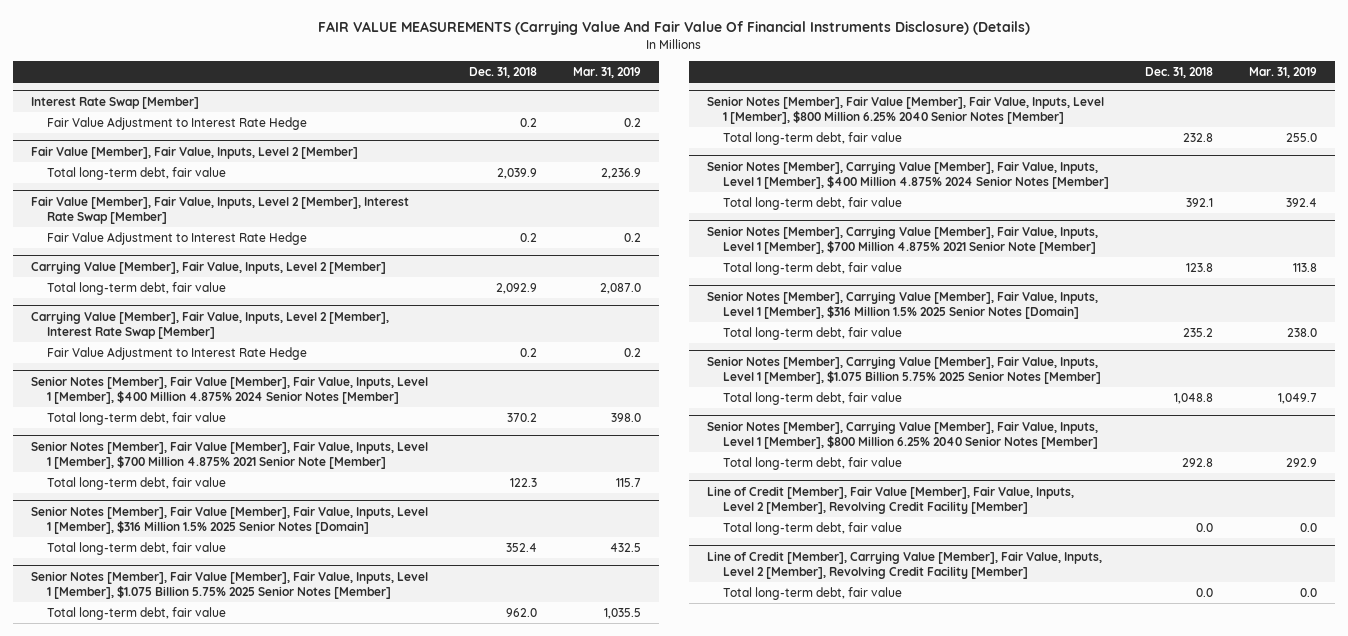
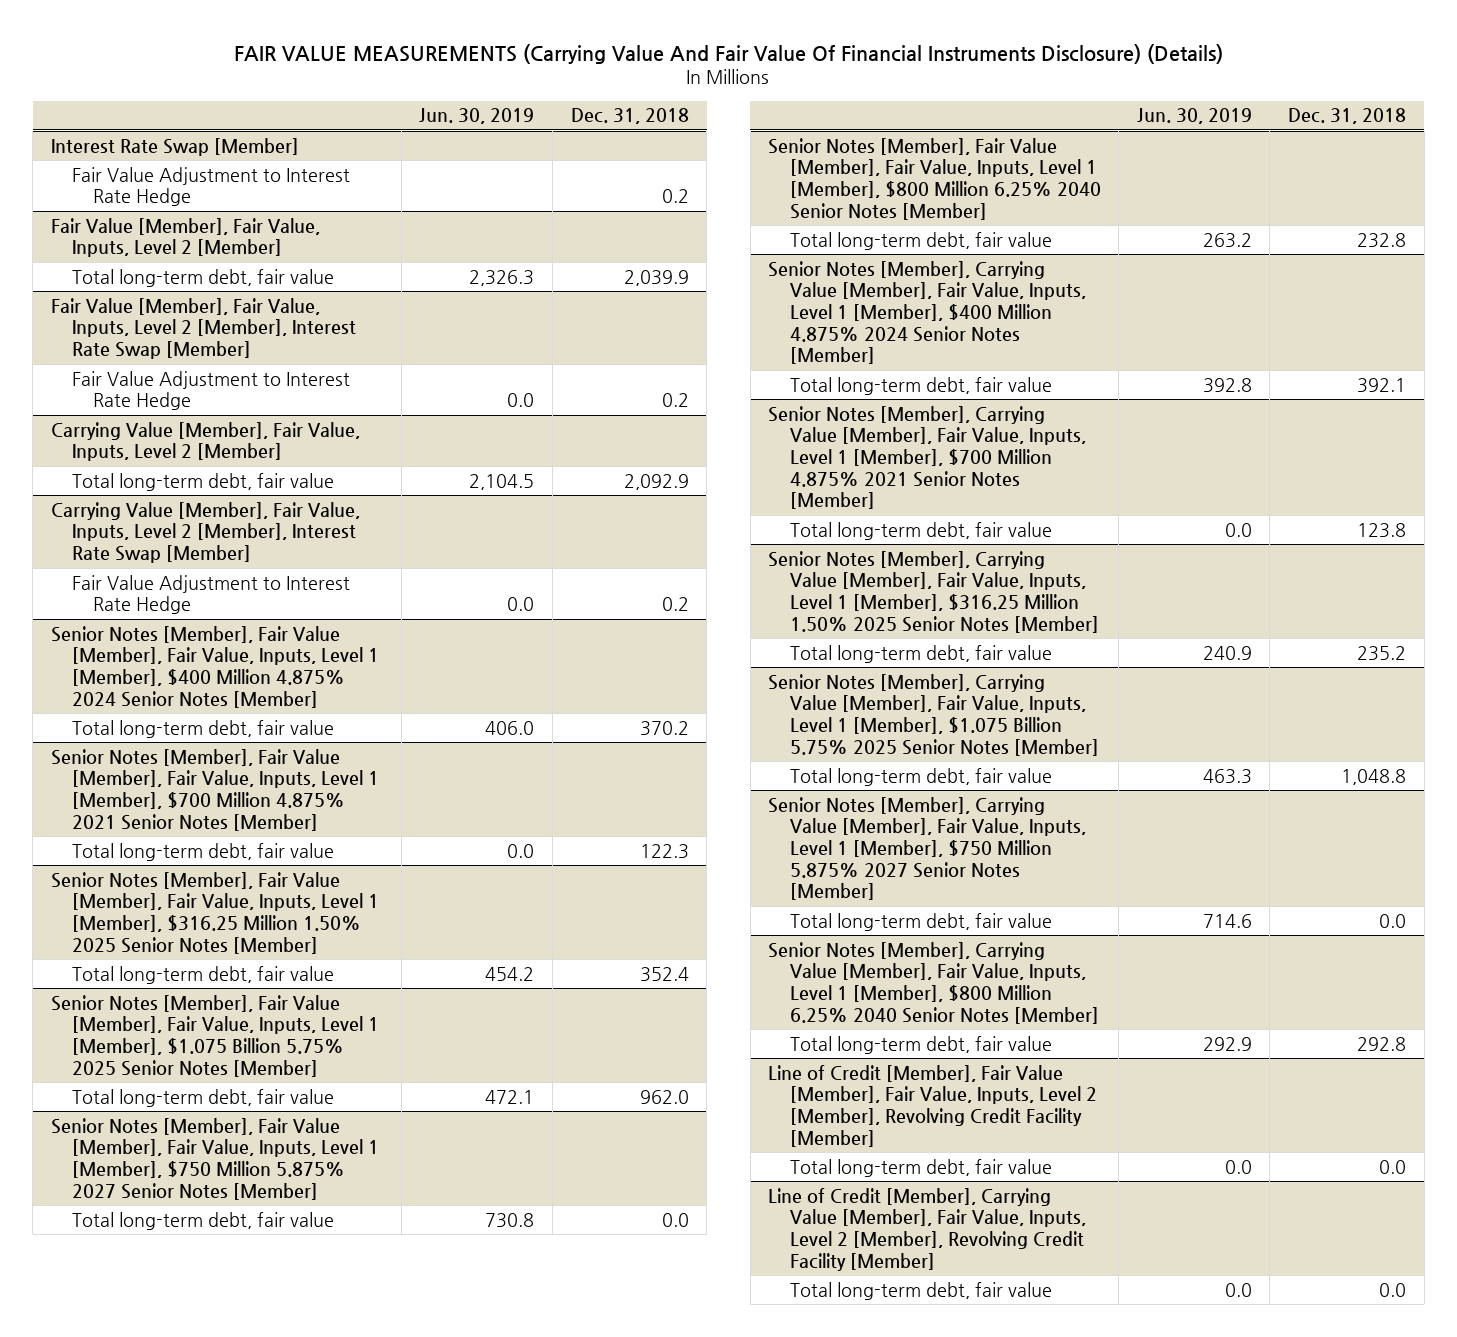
- | Dec. 31, 2018 | Mar. 31, 2019
+ | Jun. 30, 2019 | Dec. 31, 2018
- Senior Notes [Member], Fair Value [Member], Fair Value, Inputs, Level 1 [Member], $700 Million 4.875% 2021 Senior Note [Member]
+ Senior Notes [Member], Fair Value [Member], Fair Value, Inputs, Level 1 [Member], $700 Million 4.875% 2021 Senior Notes [Member]
- Senior Notes [Member], Fair Value [Member], Fair Value, Inputs, Level 1 [Member], $316 Million 1.5% 2025 Senior Notes [Domain]
+ Senior Notes [Member], Fair Value [Member], Fair Value, Inputs, Level 1 [Member], $316.25 Million 1.50% 2025 Senior Notes [Member]
+ Senior Notes [Member], Fair Value [Member], Fair Value, Inputs, Level 1 [Member], $750 Million 5.875% 2027 Senior Notes [Member]
+ Total long-term debt, fair value | 730.8 | 0.0
- Senior Notes [Member], Carrying Value [Member], Fair Value, Inputs, Level 1 [Member], $700 Million 4.875% 2021 Senior Note [Member]
+ Senior Notes [Member], Carrying Value [Member], Fair Value, Inputs, Level 1 [Member], $700 Million 4.875% 2021 Senior Notes [Member]
- Senior Notes [Member], Carrying Value [Member], Fair Value, Inputs, Level 1 [Member], $316 Million 1.5% 2025 Senior Notes [Domain]
+ Senior Notes [Member], Carrying Value [Member], Fair Value, Inputs, Level 1 [Member], $316.25 Million 1.50% 2025 Senior Notes [Member]
+ Senior Notes [Member], Carrying Value [Member], Fair Value, Inputs, Level 1 [Member], $750 Million 5.875% 2027 Senior Notes [Member]
+ Total long-term debt, fair value | 714.6 | 0.0

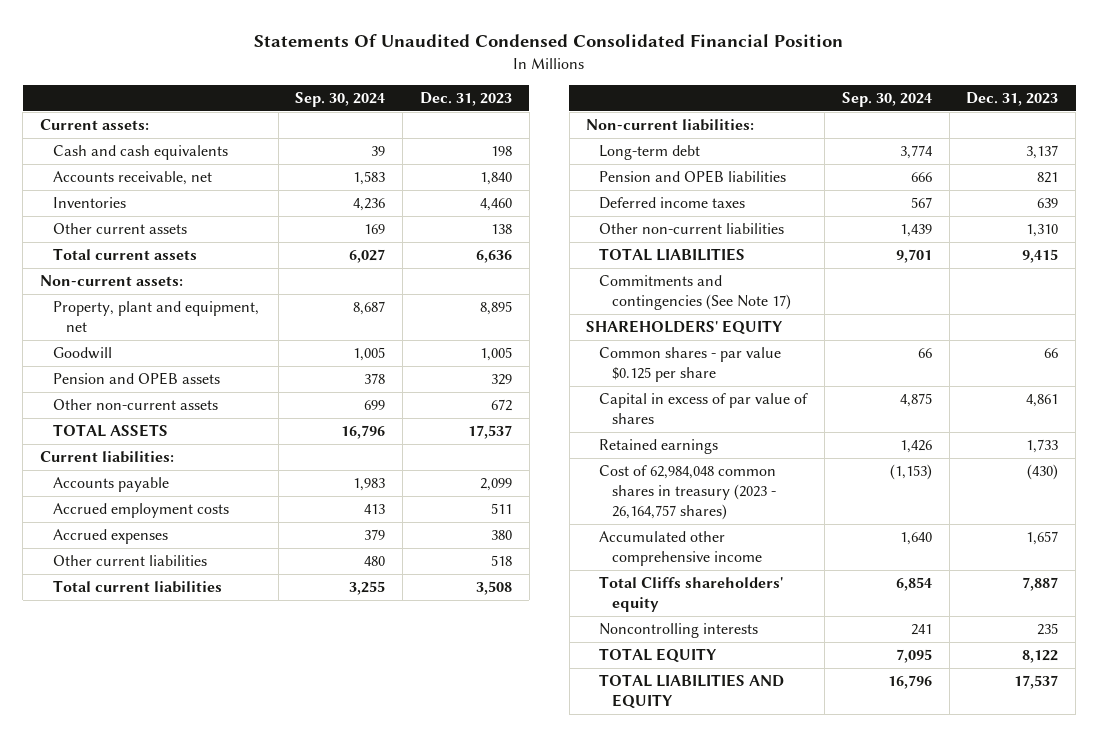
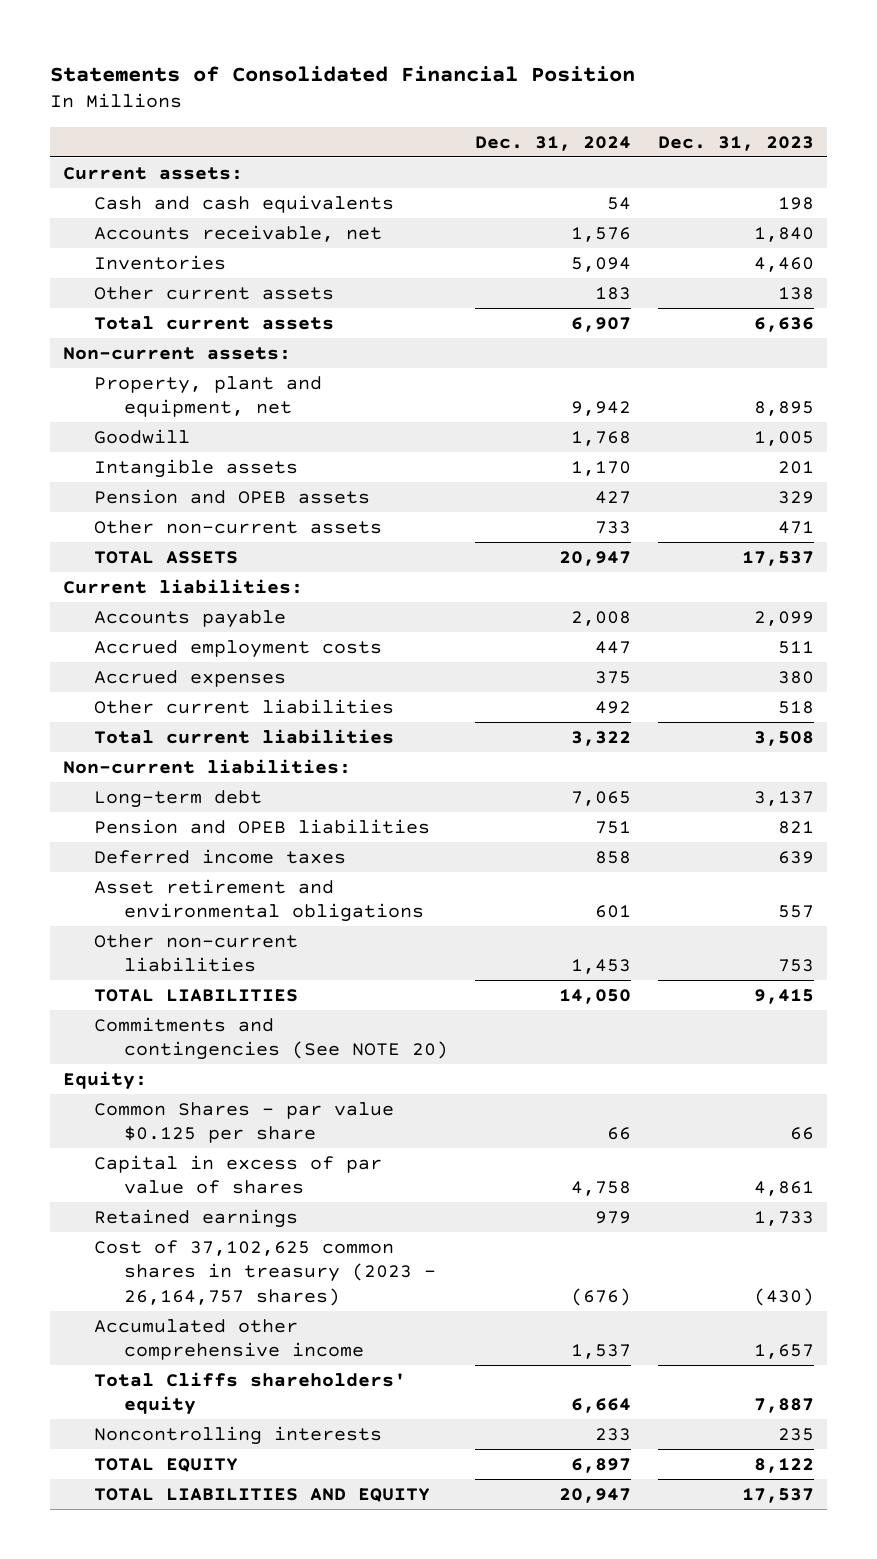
- Statements Of Unaudited Condensed Consolidated Financial Position
+ Statements of Consolidated Financial Position
- | Sep. 30, 2024 | Dec. 31, 2023
+ | Dec. 31, 2024 | Dec. 31, 2023
+ Intangible assets | 1,170 | 201
- Other non-current assets | 699 | 672
+ Other non-current assets | 733 | 471
- Other non-current liabilities | 1,439 | 1,310
+ Asset retirement and environmental obligations | 601 | 557
+ Other non-current liabilities | 1,453 | 753
- Commitments and contingencies (See Note 17)
- SHAREHOLDERS' EQUITY
- Common shares - par value $0.125 per share | 66 | 66
+ Commitments and contingencies (See NOTE 20)
+ Equity:
+ Common Shares - par value $0.125 per share | 66 | 66
- Cost of 62,984,048 common shares in treasury (2023 - 26,164,757 shares) | (1,153) | (430)
+ Cost of 37,102,625 common shares in treasury (2023 - 26,164,757 shares) | (676) | (430)

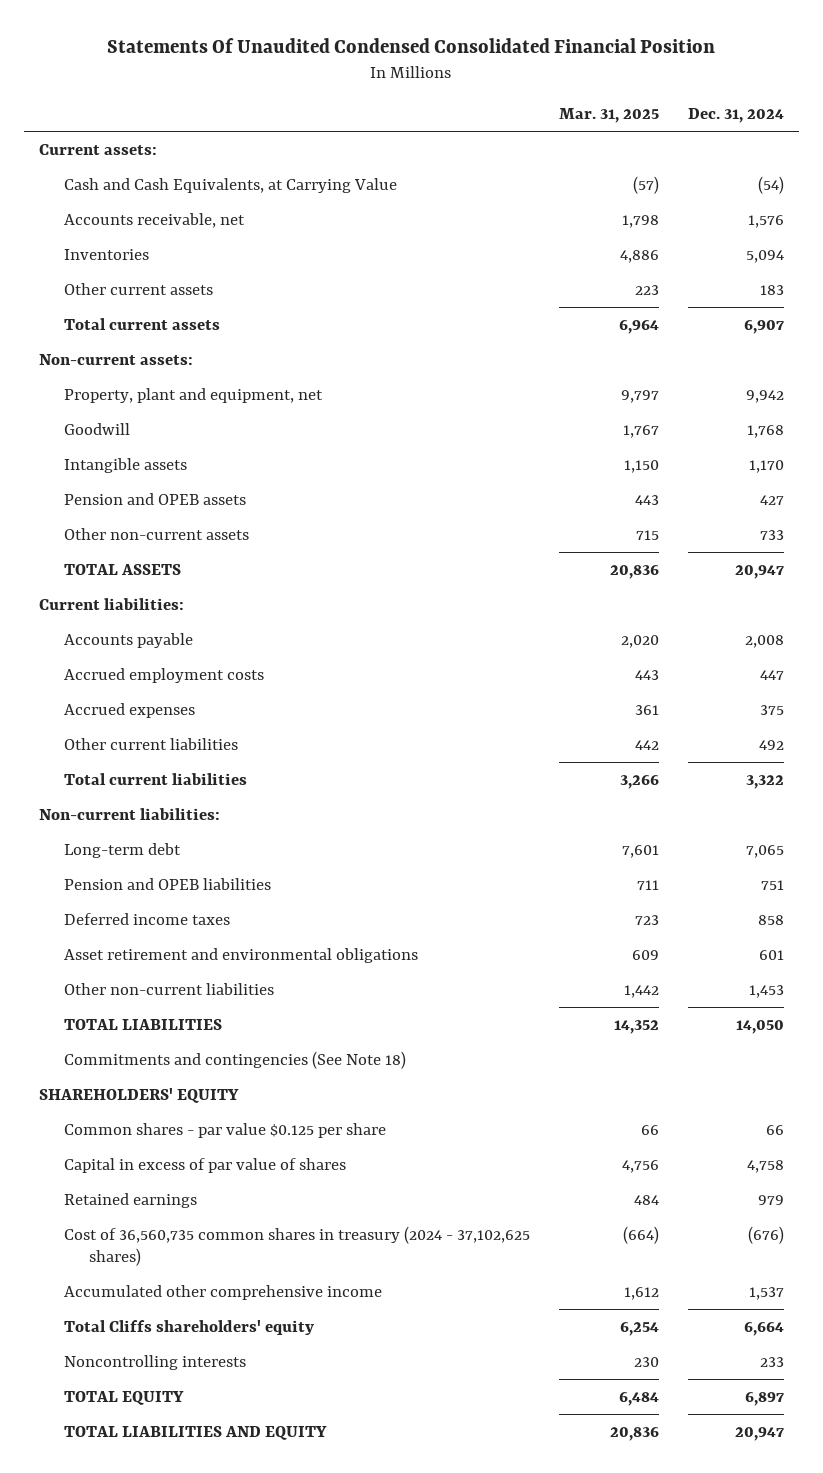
- Statements of Consolidated Financial Position
+ Statements Of Unaudited Condensed Consolidated Financial Position
- | Dec. 31, 2024 | Dec. 31, 2023
+ | Mar. 31, 2025 | Dec. 31, 2024
- Cash and cash equivalents | 54 | 198
+ Cash and Cash Equivalents, at Carrying Value | (57) | (54)
- Commitments and contingencies (See NOTE 20)
- Equity:
- Common Shares - par value $0.125 per share | 66 | 66
+ Commitments and contingencies (See Note 18)
+ SHAREHOLDERS' EQUITY
+ Common shares - par value $0.125 per share | 66 | 66
- Cost of 37,102,625 common shares in treasury (2023 - 26,164,757 shares) | (676) | (430)
+ Cost of 36,560,735 common shares in treasury (2024 - 37,102,625 shares) | (664) | (676)

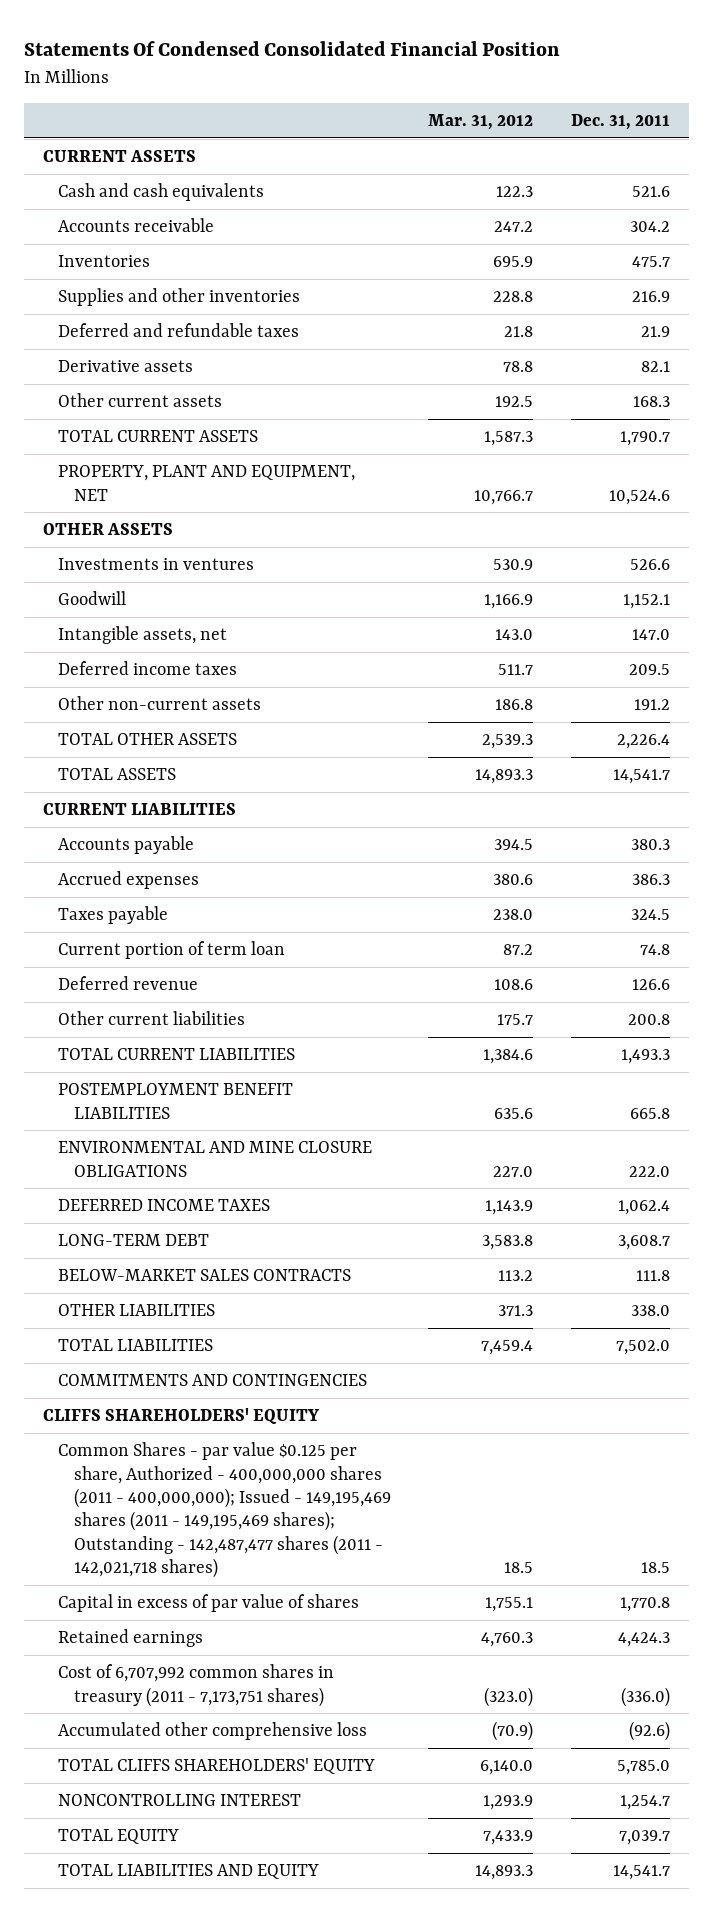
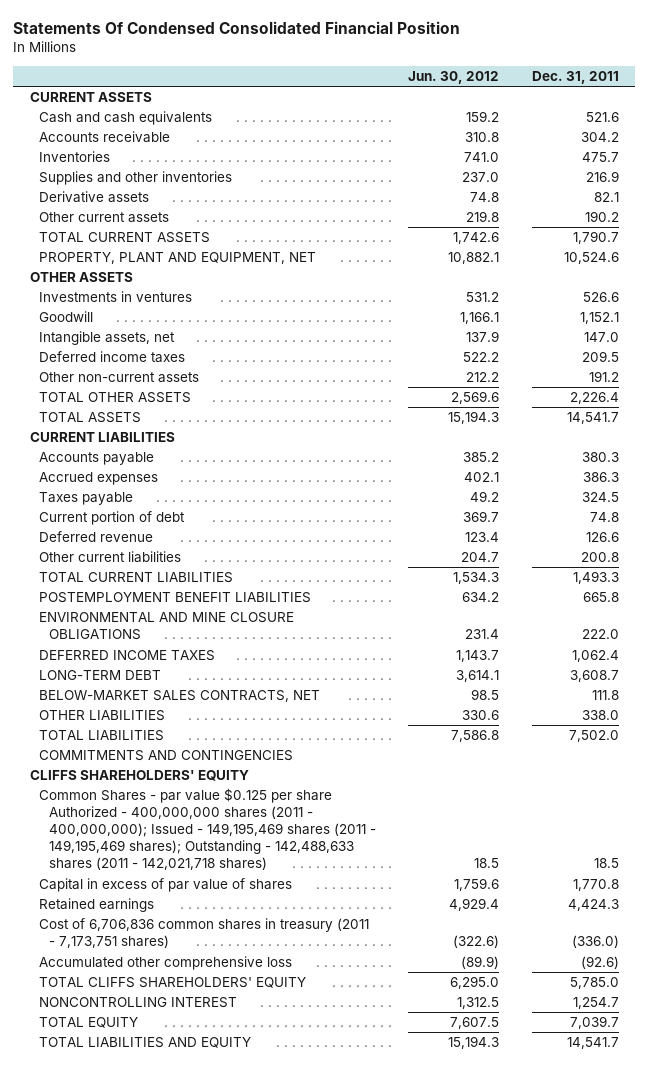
- | Mar. 31, 2012 | Dec. 31, 2011
+ | Jun. 30, 2012 | Dec. 31, 2011
- Deferred and refundable taxes | 21.8 | 21.9
- Other current assets | 192.5 | 168.3
+ Other current assets | 219.8 | 190.2
- Current portion of term loan | 87.2 | 74.8
+ Current portion of debt | 369.7 | 74.8
- BELOW-MARKET SALES CONTRACTS | 113.2 | 111.8
+ BELOW-MARKET SALES CONTRACTS, NET | 98.5 | 111.8
- Common Shares - par value $0.125 per share, Authorized - 400,000,000 shares (2011 - 400,000,000); Issued - 149,195,469 shares (2011 - 149,195,469 shares); Outstanding - 142,487,477 shares (2011 - 142,021,718 shares) | 18.5 | 18.5
+ Common Shares - par value $0.125 per share Authorized - 400,000,000 shares (2011 - 400,000,000); Issued - 149,195,469 shares (2011 - 149,195,469 shares); Outstanding - 142,488,633 shares (2011 - 142,021,718 shares) | 18.5 | 18.5
- Cost of 6,707,992 common shares in treasury (2011 - 7,173,751 shares) | (323.0) | (336.0)
+ Cost of 6,706,836 common shares in treasury (2011 - 7,173,751 shares) | (322.6) | (336.0)

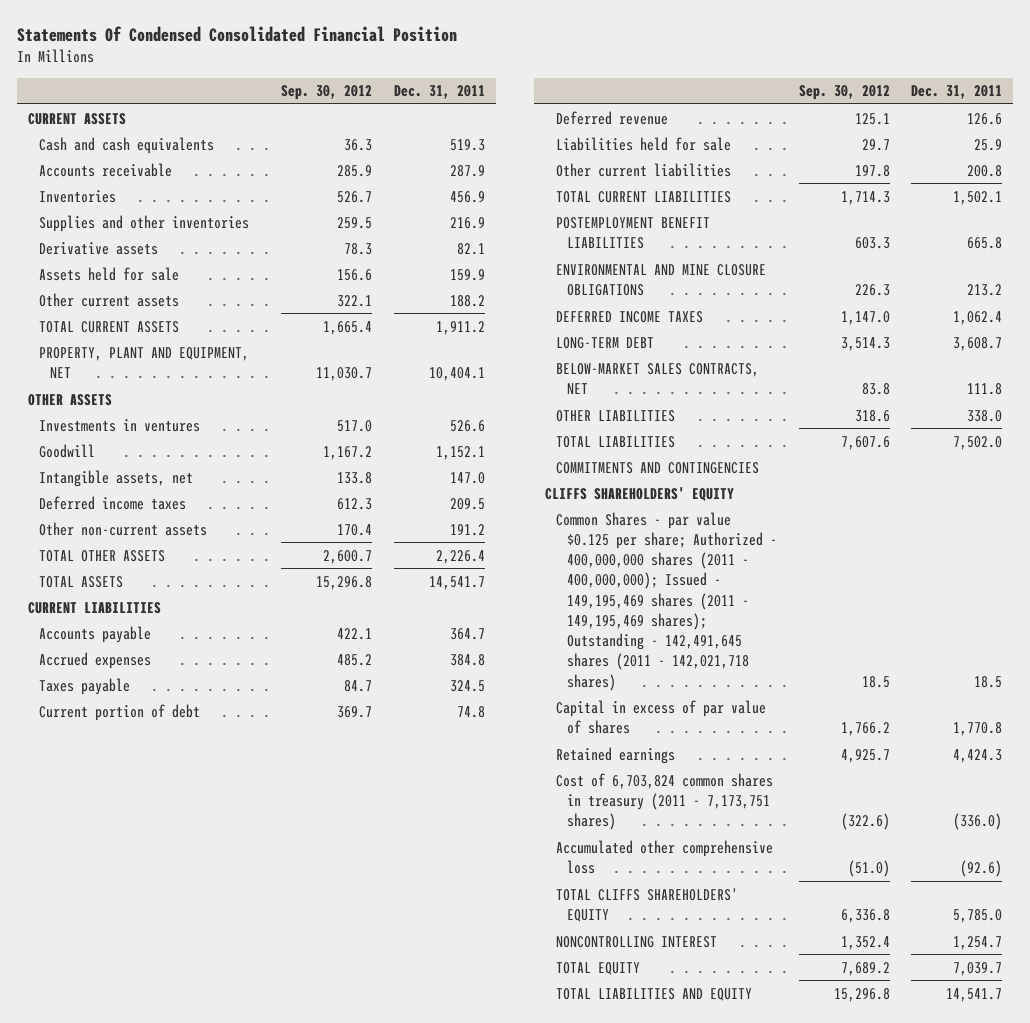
- | Jun. 30, 2012 | Dec. 31, 2011
+ | Sep. 30, 2012 | Dec. 31, 2011
- Cash and cash equivalents | 159.2 | 521.6
- Accounts receivable | 310.8 | 304.2
- Inventories | 741.0 | 475.7
+ Cash and cash equivalents | 36.3 | 519.3
+ Accounts receivable | 285.9 | 287.9
+ Inventories | 526.7 | 456.9
- Other current assets | 219.8 | 190.2
- TOTAL CURRENT ASSETS | 1,742.6 | 1,790.7
- PROPERTY, PLANT AND EQUIPMENT, NET | 10,882.1 | 10,524.6
+ Assets held for sale | 156.6 | 159.9
+ Other current assets | 322.1 | 188.2
+ TOTAL CURRENT ASSETS | 1,665.4 | 1,911.2
+ PROPERTY, PLANT AND EQUIPMENT, NET | 11,030.7 | 10,404.1
- Accounts payable | 385.2 | 380.3
- Accrued expenses | 402.1 | 386.3
+ Accounts payable | 422.1 | 364.7
+ Accrued expenses | 485.2 | 384.8
+ Liabilities held for sale | 29.7 | 25.9
- TOTAL CURRENT LIABILITIES | 1,534.3 | 1,493.3
+ TOTAL CURRENT LIABILITIES | 1,714.3 | 1,502.1
- ENVIRONMENTAL AND MINE CLOSURE OBLIGATIONS | 231.4 | 222.0
+ ENVIRONMENTAL AND MINE CLOSURE OBLIGATIONS | 226.3 | 213.2
- Common Shares - par value $0.125 per share Authorized - 400,000,000 shares (2011 - 400,000,000); Issued - 149,195,469 shares (2011 - 149,195,469 shares); Outstanding - 142,488,633 shares (2011 - 142,021,718 shares) | 18.5 | 18.5
+ Common Shares - par value $0.125 per share; Authorized - 400,000,000 shares (2011 - 400,000,000); Issued - 149,195,469 shares (2011 - 149,195,469 shares); Outstanding - 142,491,645 shares (2011 - 142,021,718 shares) | 18.5 | 18.5
- Cost of 6,706,836 common shares in treasury (2011 - 7,173,751 shares) | (322.6) | (336.0)
+ Cost of 6,703,824 common shares in treasury (2011 - 7,173,751 shares) | (322.6) | (336.0)

